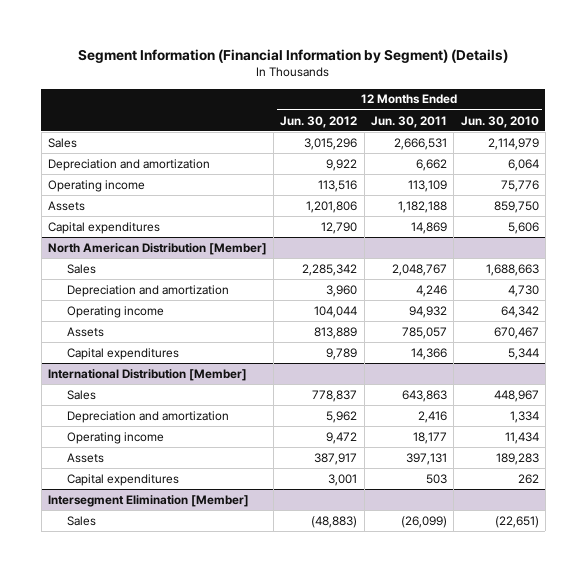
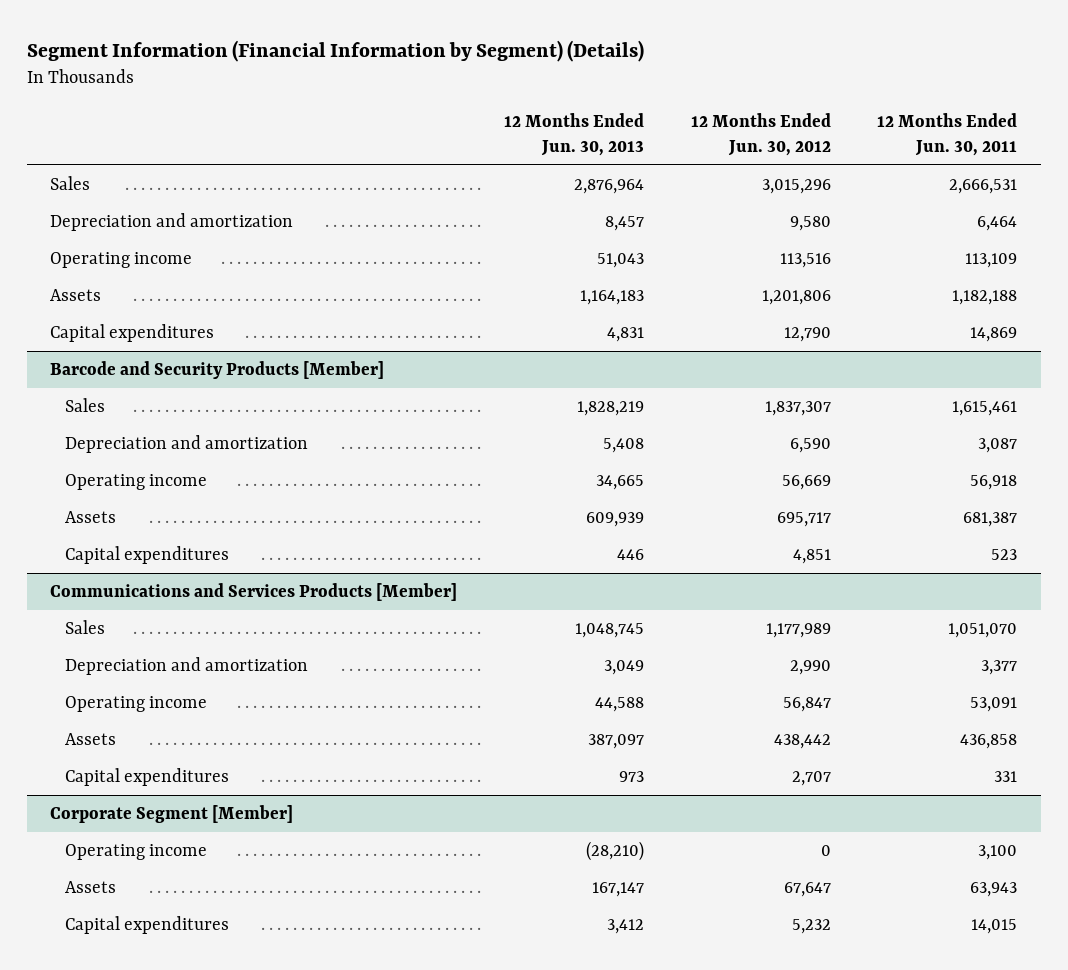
- | 12 Months Ended Jun. 30, 2012 | 12 Months Ended Jun. 30, 2011 | 12 Months Ended Jun. 30, 2010
+ | 12 Months Ended Jun. 30, 2013 | 12 Months Ended Jun. 30, 2012 | 12 Months Ended Jun. 30, 2011
- Depreciation and amortization | 9,922 | 6,662 | 6,064
+ Depreciation and amortization | 8,457 | 9,580 | 6,464
- North American Distribution [Member]
- Sales | 2,285,342 | 2,048,767 | 1,688,663
- Depreciation and amortization | 3,960 | 4,246 | 4,730
- Operating income | 104,044 | 94,932 | 64,342
- Assets | 813,889 | 785,057 | 670,467
- Capital expenditures | 9,789 | 14,366 | 5,344
- International Distribution [Member]
- Sales | 778,837 | 643,863 | 448,967
- Depreciation and amortization | 5,962 | 2,416 | 1,334
- Operating income | 9,472 | 18,177 | 11,434
- Assets | 387,917 | 397,131 | 189,283
- Capital expenditures | 3,001 | 503 | 262
- Intersegment Elimination [Member]
- Sales | (48,883) | (26,099) | (22,651)
+ Barcode and Security Products [Member]
+ Sales | 1,828,219 | 1,837,307 | 1,615,461
+ Depreciation and amortization | 5,408 | 6,590 | 3,087
+ Operating income | 34,665 | 56,669 | 56,918
+ Assets | 609,939 | 695,717 | 681,387
+ Capital expenditures | 446 | 4,851 | 523
+ Communications and Services Products [Member]
+ Sales | 1,048,745 | 1,177,989 | 1,051,070
+ Depreciation and amortization | 3,049 | 2,990 | 3,377
+ Operating income | 44,588 | 56,847 | 53,091
+ Assets | 387,097 | 438,442 | 436,858
+ Capital expenditures | 973 | 2,707 | 331
+ Corporate Segment [Member]
+ Operating income | (28,210) | 0 | 3,100
+ Assets | 167,147 | 67,647 | 63,943
+ Capital expenditures | 3,412 | 5,232 | 14,015

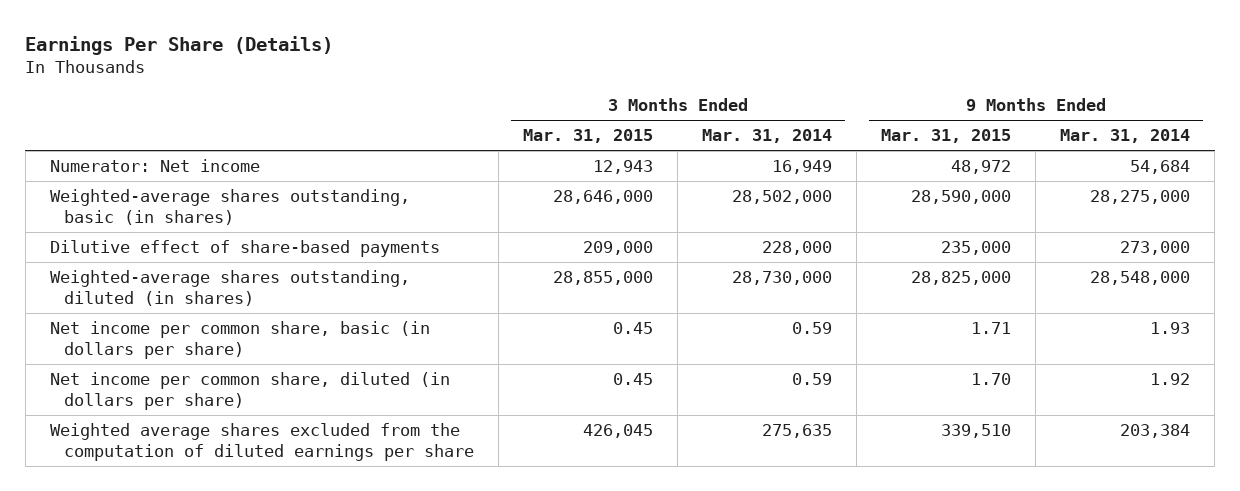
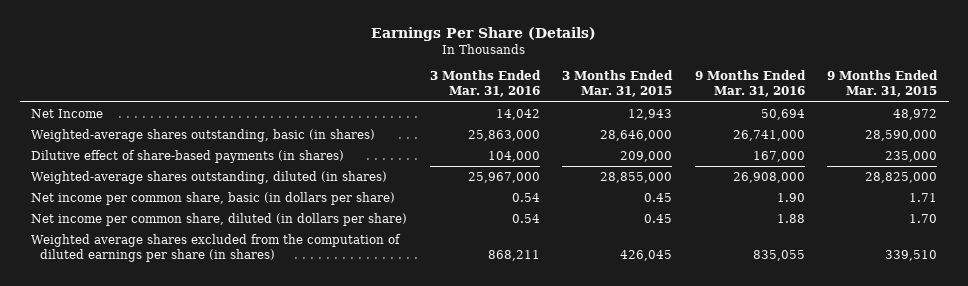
- | 3 Months Ended Mar. 31, 2015 | 3 Months Ended Mar. 31, 2014 | 9 Months Ended Mar. 31, 2015 | 9 Months Ended Mar. 31, 2014
+ | 3 Months Ended Mar. 31, 2016 | 3 Months Ended Mar. 31, 2015 | 9 Months Ended Mar. 31, 2016 | 9 Months Ended Mar. 31, 2015
- Numerator: Net income | 12,943 | 16,949 | 48,972 | 54,684
+ Net Income | 14,042 | 12,943 | 50,694 | 48,972
- Dilutive effect of share-based payments | 209,000 | 228,000 | 235,000 | 273,000
+ Dilutive effect of share-based payments (in shares) | 104,000 | 209,000 | 167,000 | 235,000
- Weighted average shares excluded from the computation of diluted earnings per share | 426,045 | 275,635 | 339,510 | 203,384
+ Weighted average shares excluded from the computation of diluted earnings per share (in shares) | 868,211 | 426,045 | 835,055 | 339,510

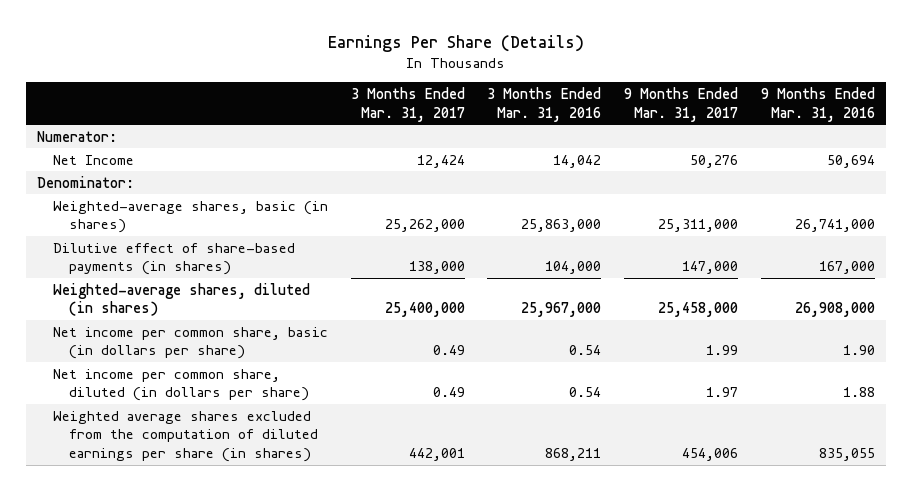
- | 3 Months Ended Mar. 31, 2016 | 3 Months Ended Mar. 31, 2015 | 9 Months Ended Mar. 31, 2016 | 9 Months Ended Mar. 31, 2015
+ | 3 Months Ended Mar. 31, 2017 | 3 Months Ended Mar. 31, 2016 | 9 Months Ended Mar. 31, 2017 | 9 Months Ended Mar. 31, 2016
+ Numerator:
- Weighted-average shares outstanding, basic (in shares) | 25,863,000 | 28,646,000 | 26,741,000 | 28,590,000
+ Denominator:
+ Weighted-average shares, basic (in shares) | 25,262,000 | 25,863,000 | 25,311,000 | 26,741,000
- Weighted-average shares outstanding, diluted (in shares) | 25,967,000 | 28,855,000 | 26,908,000 | 28,825,000
+ Weighted-average shares, diluted (in shares) | 25,400,000 | 25,967,000 | 25,458,000 | 26,908,000

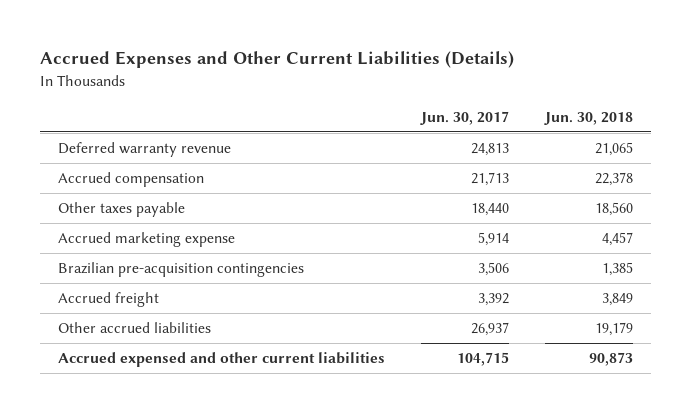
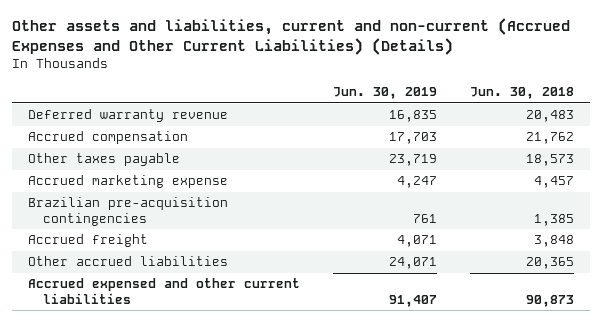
- Accrued Expenses and Other Current Liabilities (Details)
+ Other assets and liabilities, current and non-current (Accrued Expenses and Other Current Liabilities) (Details)
- | Jun. 30, 2017 | Jun. 30, 2018
+ | Jun. 30, 2019 | Jun. 30, 2018
- Deferred warranty revenue | 24,813 | 21,065
- Accrued compensation | 21,713 | 22,378
- Other taxes payable | 18,440 | 18,560
+ Deferred warranty revenue | 16,835 | 20,483
+ Accrued compensation | 17,703 | 21,762
+ Other taxes payable | 23,719 | 18,573
- Accrued freight | 3,392 | 3,849
- Other accrued liabilities | 26,937 | 19,179
+ Accrued freight | 4,071 | 3,848
+ Other accrued liabilities | 24,071 | 20,365

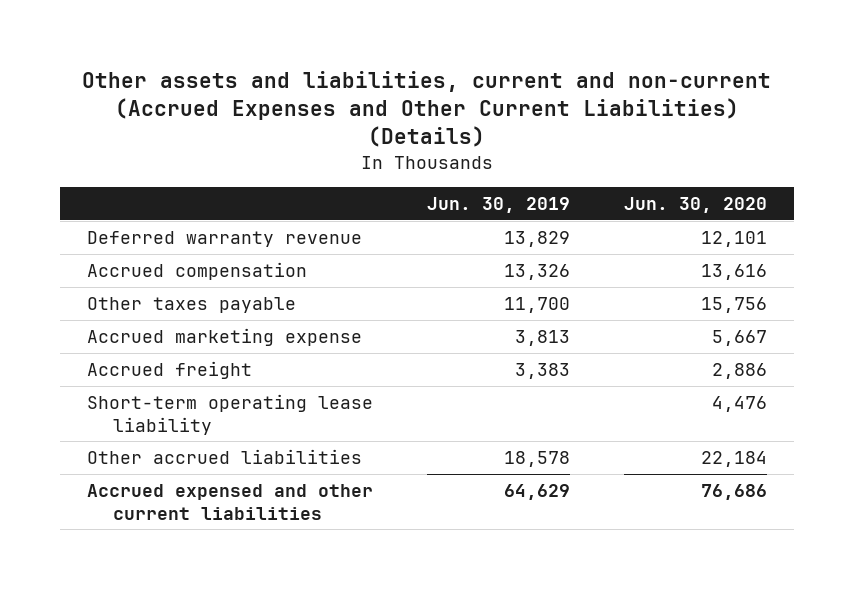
- | Jun. 30, 2019 | Jun. 30, 2018
+ | Jun. 30, 2019 | Jun. 30, 2020
- Deferred warranty revenue | 16,835 | 20,483
- Accrued compensation | 17,703 | 21,762
- Other taxes payable | 23,719 | 18,573
- Accrued marketing expense | 4,247 | 4,457
- Brazilian pre-acquisition contingencies | 761 | 1,385
- Accrued freight | 4,071 | 3,848
- Other accrued liabilities | 24,071 | 20,365
- Accrued expensed and other current liabilities | 91,407 | 90,873
+ Deferred warranty revenue | 13,829 | 12,101
+ Accrued compensation | 13,326 | 13,616
+ Other taxes payable | 11,700 | 15,756
+ Accrued marketing expense | 3,813 | 5,667
+ Accrued freight | 3,383 | 2,886
+ Short-term operating lease liability | | 4,476
+ Other accrued liabilities | 18,578 | 22,184
+ Accrued expensed and other current liabilities | 64,629 | 76,686

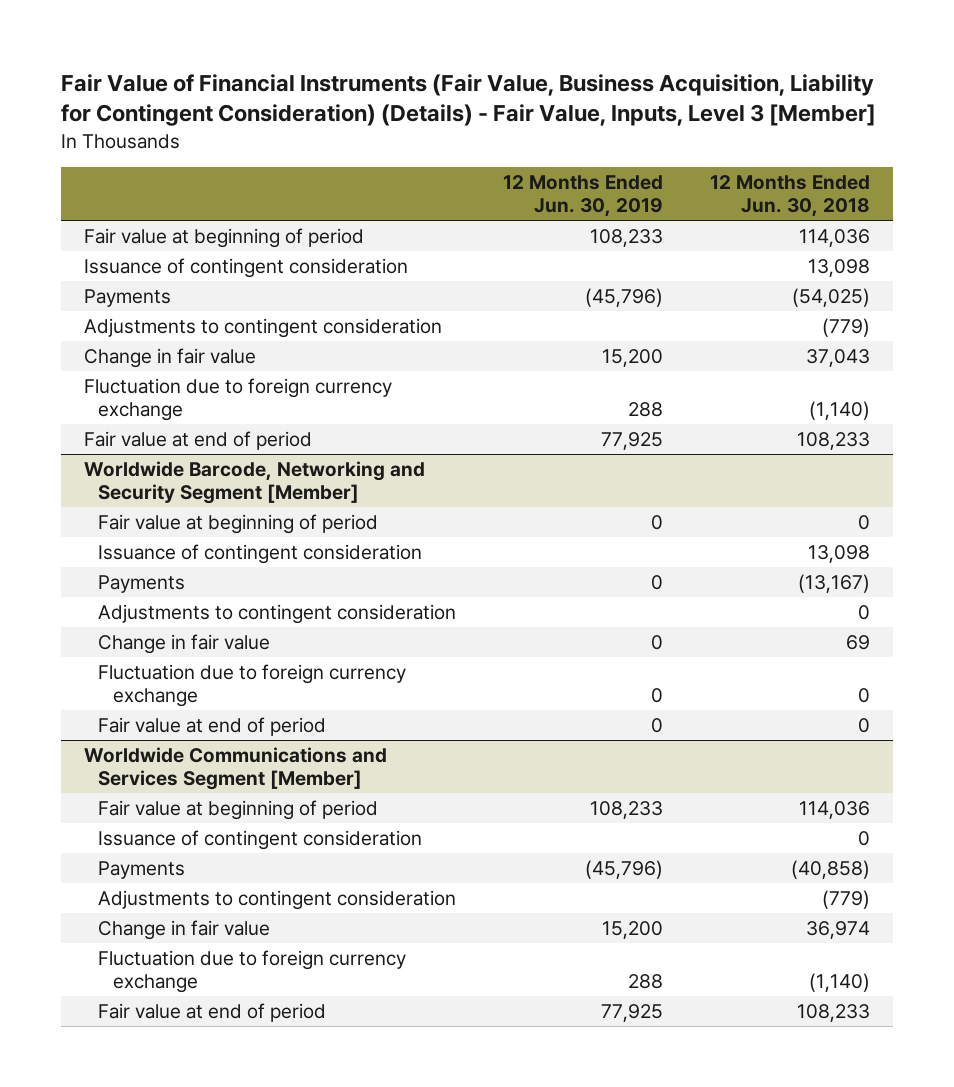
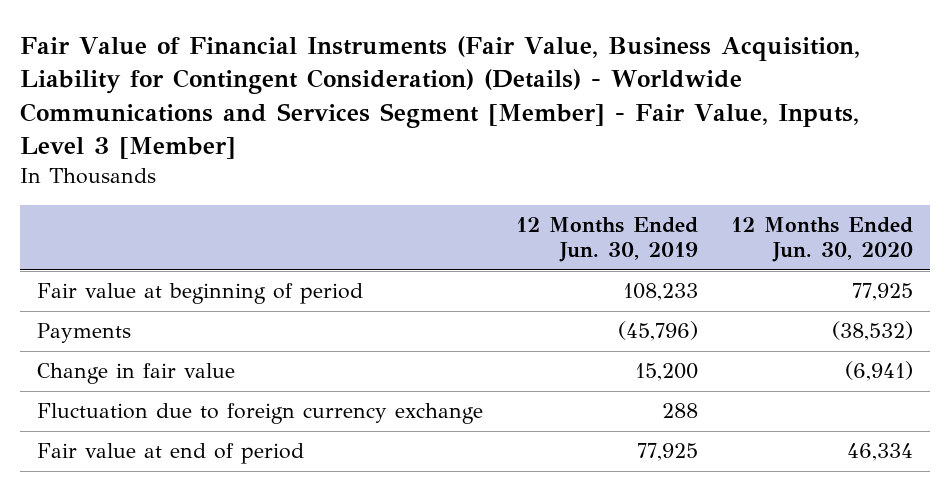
- Fair Value of Financial Instruments (Fair Value, Business Acquisition, Liability for Contingent Consideration) (Details) - Fair Value, Inputs, Level 3 [Member]
+ Fair Value of Financial Instruments (Fair Value, Business Acquisition, Liability for Contingent Consideration) (Details) - Worldwide Communications and Services Segment [Member] - Fair Value, Inputs, Level 3 [Member]
- | 12 Months Ended Jun. 30, 2019 | 12 Months Ended Jun. 30, 2018
+ | 12 Months Ended Jun. 30, 2019 | 12 Months Ended Jun. 30, 2020
- Issuance of contingent consideration | | 13,098
- Adjustments to contingent consideration | | (779)
- Worldwide Barcode, Networking and Security Segment [Member]
- Fair value at beginning of period | 0 | 0
- Issuance of contingent consideration | | 13,098
- Payments | 0 | (13,167)
- Adjustments to contingent consideration | | 0
- Change in fair value | 0 | 69
- Fluctuation due to foreign currency exchange | 0 | 0
- Fair value at end of period | 0 | 0
- Worldwide Communications and Services Segment [Member]
- Fair value at beginning of period | 108,233 | 114,036
- Issuance of contingent consideration | | 0
- Payments | (45,796) | (40,858)
- Adjustments to contingent consideration | | (779)
- Change in fair value | 15,200 | 36,974
- Fluctuation due to foreign currency exchange | 288 | (1,140)
- Fair value at end of period | 77,925 | 108,233

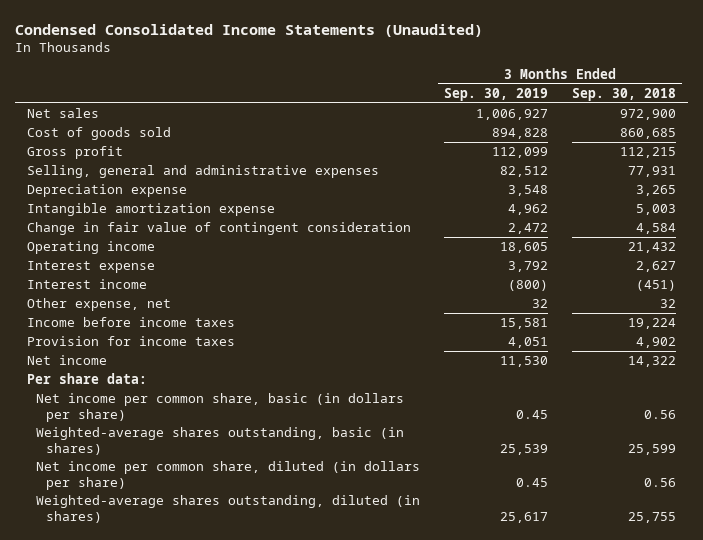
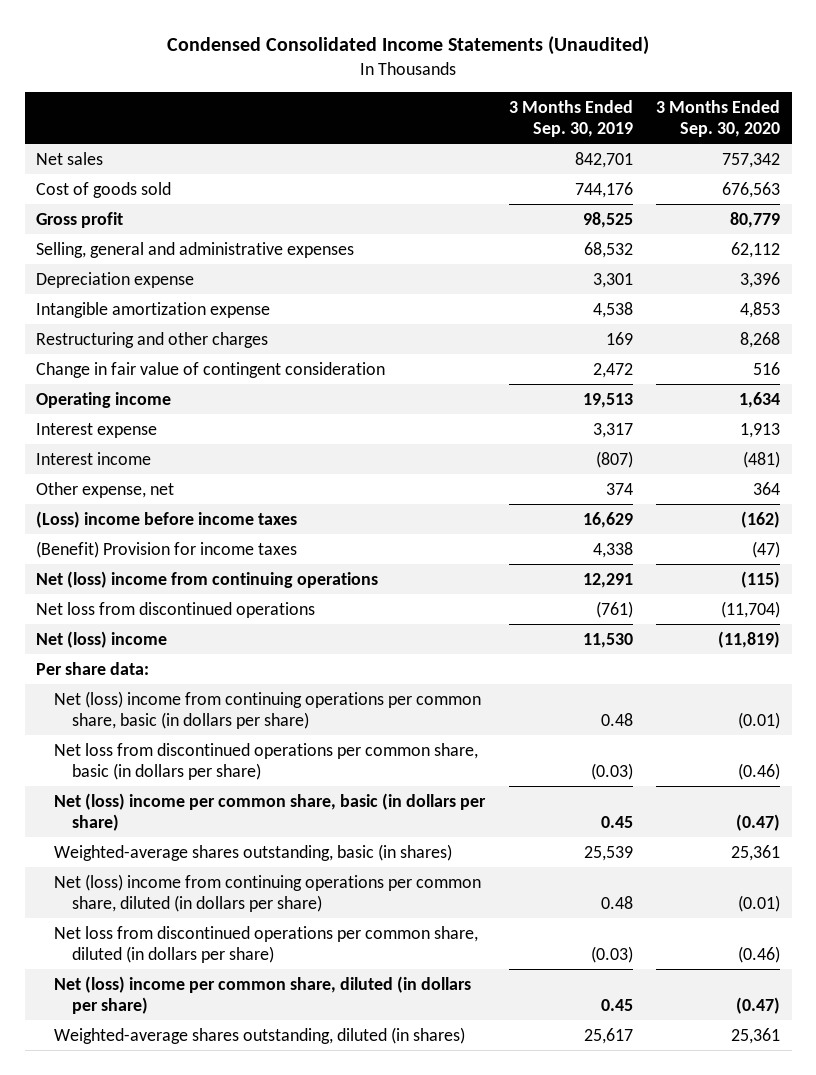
- | 3 Months Ended Sep. 30, 2019 | 3 Months Ended Sep. 30, 2018
+ | 3 Months Ended Sep. 30, 2019 | 3 Months Ended Sep. 30, 2020
- Net sales | 1,006,927 | 972,900
- Cost of goods sold | 894,828 | 860,685
- Gross profit | 112,099 | 112,215
- Selling, general and administrative expenses | 82,512 | 77,931
- Depreciation expense | 3,548 | 3,265
- Intangible amortization expense | 4,962 | 5,003
+ Net sales | 842,701 | 757,342
+ Cost of goods sold | 744,176 | 676,563
+ Gross profit | 98,525 | 80,779
+ Selling, general and administrative expenses | 68,532 | 62,112
+ Depreciation expense | 3,301 | 3,396
+ Intangible amortization expense | 4,538 | 4,853
+ Restructuring and other charges | 169 | 8,268
- Operating income | 18,605 | 21,432
- Interest expense | 3,792 | 2,627
- Interest income | (800) | (451)
- Other expense, net | 32 | 32
- Income before income taxes | 15,581 | 19,224
- Provision for income taxes | 4,051 | 4,902
- Net income | 11,530 | 14,322
+ Operating income | 19,513 | 1,634
+ Interest expense | 3,317 | 1,913
+ Interest income | (807) | (481)
+ Other expense, net | 374 | 364
+ (Loss) income before income taxes | 16,629 | (162)
+ (Benefit) Provision for income taxes | 4,338 | (47)
+ Net (loss) income from continuing operations | 12,291 | (115)
+ Net loss from discontinued operations | (761) | (11,704)
+ Net (loss) income | 11,530 | (11,819)
- Net income per common share, basic (in dollars per share) | 0.45 | 0.56
+ Net (loss) income from continuing operations per common share, basic (in dollars per share) | 0.48 | (0.01)
+ Net loss from discontinued operations per common share, basic (in dollars per share) | (0.03) | (0.46)
+ Net (loss) income per common share, basic (in dollars per share) | 0.45 | (0.47)
- Net income per common share, diluted (in dollars per share) | 0.45 | 0.56
+ Net (loss) income from continuing operations per common share, diluted (in dollars per share) | 0.48 | (0.01)
+ Net loss from discontinued operations per common share, diluted (in dollars per share) | (0.03) | (0.46)
+ Net (loss) income per common share, diluted (in dollars per share) | 0.45 | (0.47)

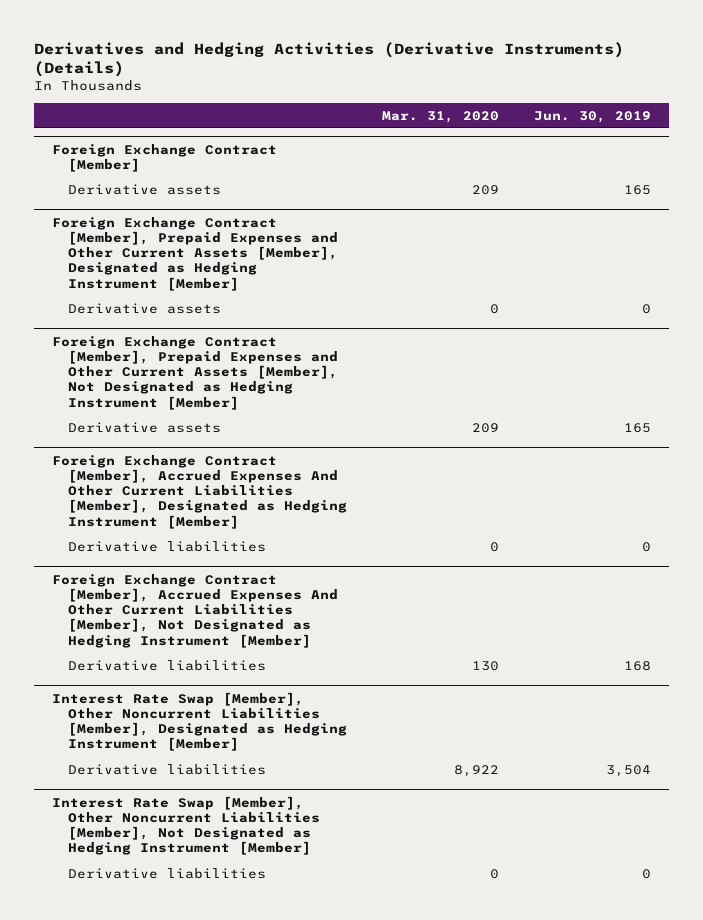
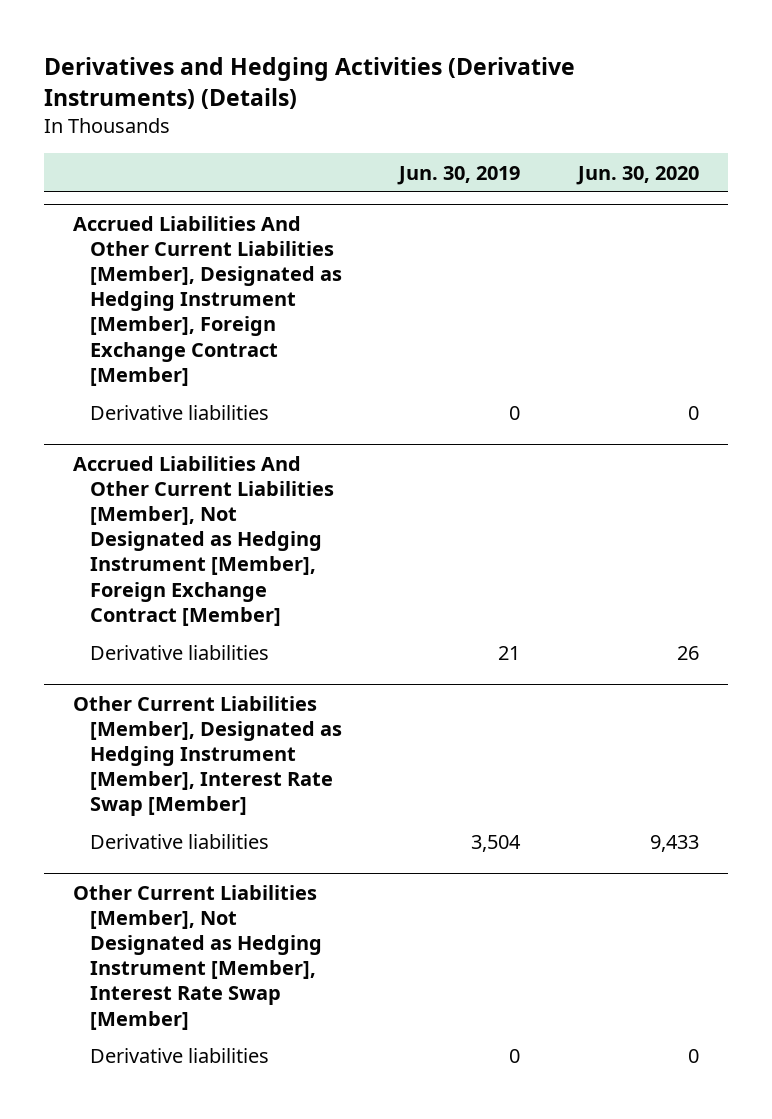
- | Mar. 31, 2020 | Jun. 30, 2019
+ | Jun. 30, 2019 | Jun. 30, 2020
- Foreign Exchange Contract [Member]
- Derivative assets | 209 | 165
- Foreign Exchange Contract [Member], Prepaid Expenses and Other Current Assets [Member], Designated as Hedging Instrument [Member]
- Derivative assets | 0 | 0
- Foreign Exchange Contract [Member], Prepaid Expenses and Other Current Assets [Member], Not Designated as Hedging Instrument [Member]
- Derivative assets | 209 | 165
- Foreign Exchange Contract [Member], Accrued Expenses And Other Current Liabilities [Member], Designated as Hedging Instrument [Member]
+ Accrued Liabilities And Other Current Liabilities [Member], Designated as Hedging Instrument [Member], Foreign Exchange Contract [Member]
- Foreign Exchange Contract [Member], Accrued Expenses And Other Current Liabilities [Member], Not Designated as Hedging Instrument [Member]
- Derivative liabilities | 130 | 168
- Interest Rate Swap [Member], Other Noncurrent Liabilities [Member], Designated as Hedging Instrument [Member]
+ Accrued Liabilities And Other Current Liabilities [Member], Not Designated as Hedging Instrument [Member], Foreign Exchange Contract [Member]
+ Derivative liabilities | 21 | 26
+ Other Current Liabilities [Member], Designated as Hedging Instrument [Member], Interest Rate Swap [Member]
- Interest Rate Swap [Member], Other Noncurrent Liabilities [Member], Not Designated as Hedging Instrument [Member]
+ Other Current Liabilities [Member], Not Designated as Hedging Instrument [Member], Interest Rate Swap [Member]

